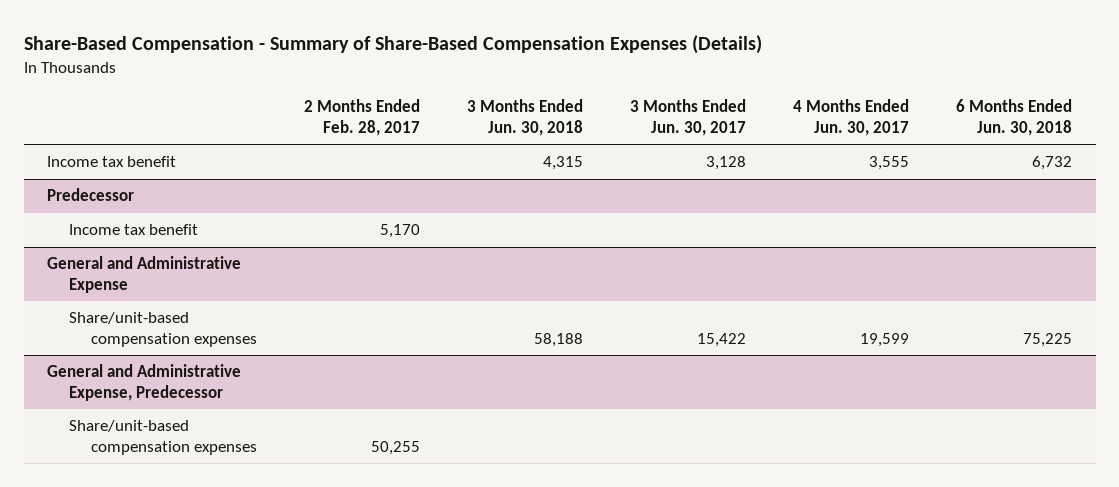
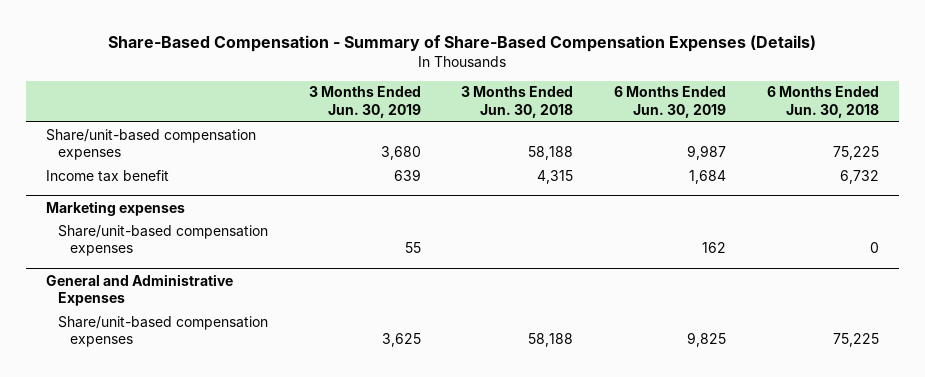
- | 2 Months Ended Feb. 28, 2017 | 3 Months Ended Jun. 30, 2018 | 3 Months Ended Jun. 30, 2017 | 4 Months Ended Jun. 30, 2017 | 6 Months Ended Jun. 30, 2018
+ | 3 Months Ended Jun. 30, 2019 | 3 Months Ended Jun. 30, 2018 | 6 Months Ended Jun. 30, 2019 | 6 Months Ended Jun. 30, 2018
+ Share/unit-based compensation expenses | 3,680 | 58,188 | 9,987 | 75,225
- Predecessor
- Income tax benefit | 5,170 | | | |
- General and Administrative Expense
+ Marketing expenses
+ Share/unit-based compensation expenses | 55 | | 162 | 0
+ General and Administrative Expenses
- General and Administrative Expense, Predecessor
- Share/unit-based compensation expenses | 50,255 | | | |

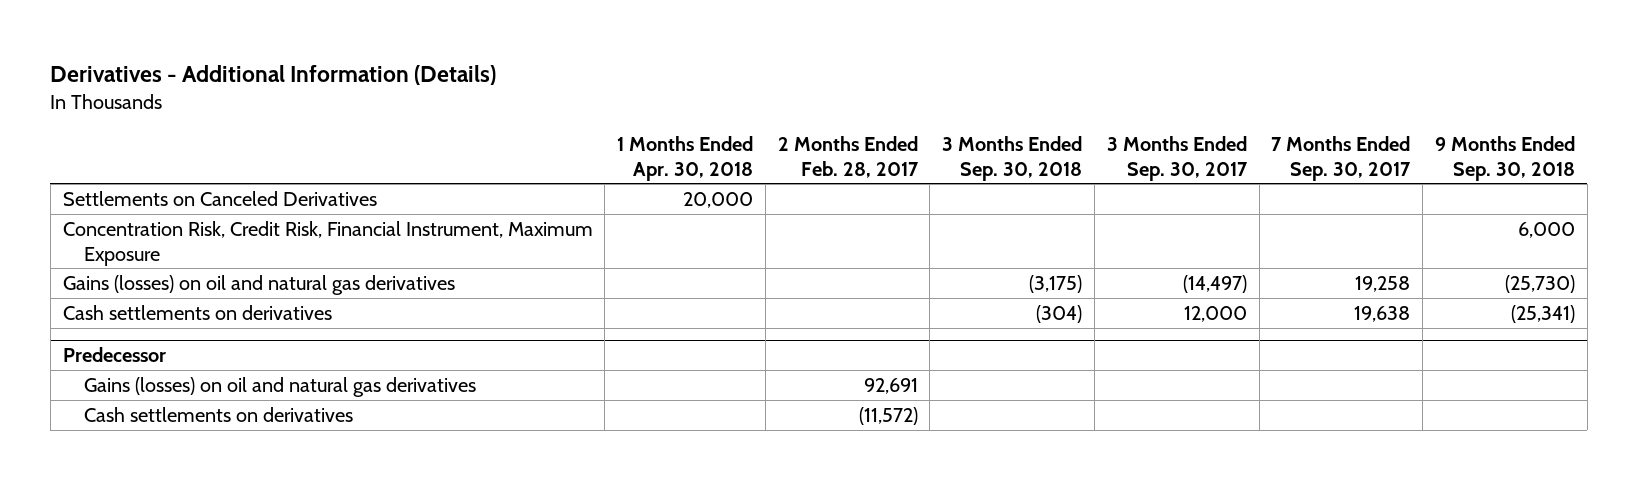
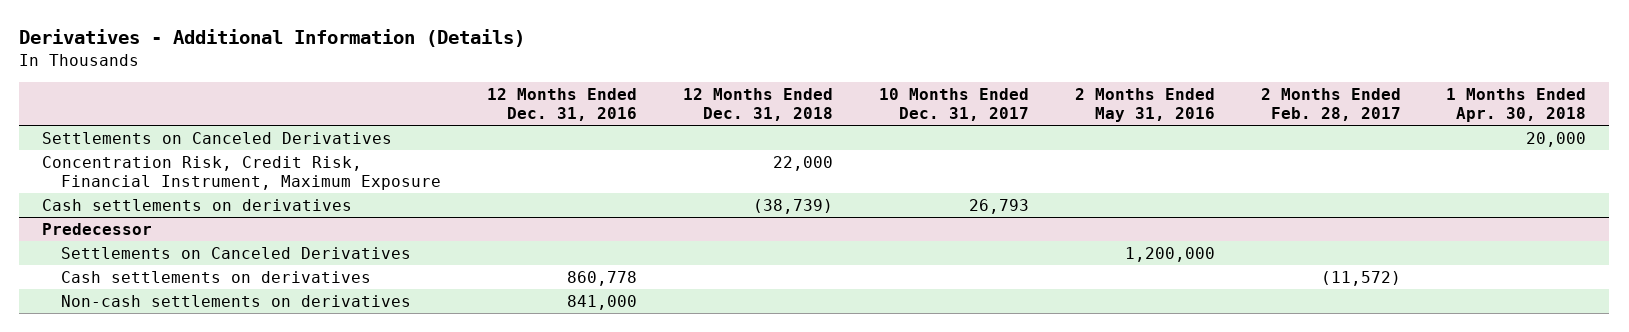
- | 1 Months Ended Apr. 30, 2018 | 2 Months Ended Feb. 28, 2017 | 3 Months Ended Sep. 30, 2018 | 3 Months Ended Sep. 30, 2017 | 7 Months Ended Sep. 30, 2017 | 9 Months Ended Sep. 30, 2018
+ | 12 Months Ended Dec. 31, 2016 | 12 Months Ended Dec. 31, 2018 | 10 Months Ended Dec. 31, 2017 | 2 Months Ended May 31, 2016 | 2 Months Ended Feb. 28, 2017 | 1 Months Ended Apr. 30, 2018
- Gains (losses) on oil and natural gas derivatives | | | (3,175) | (14,497) | 19,258 | (25,730)
@ Predecessor
- Gains (losses) on oil and natural gas derivatives | | 92,691 | | | |
+ Settlements on Canceled Derivatives | | | | 1,200,000 | |
+ Non-cash settlements on derivatives | 841,000 | | | | |

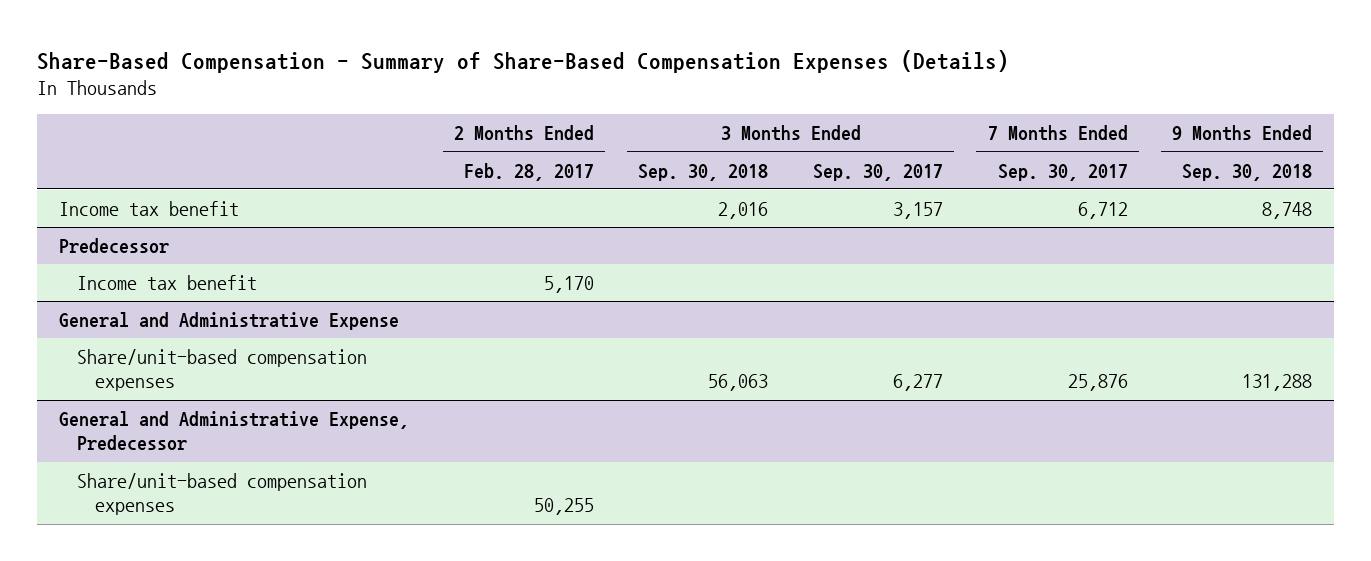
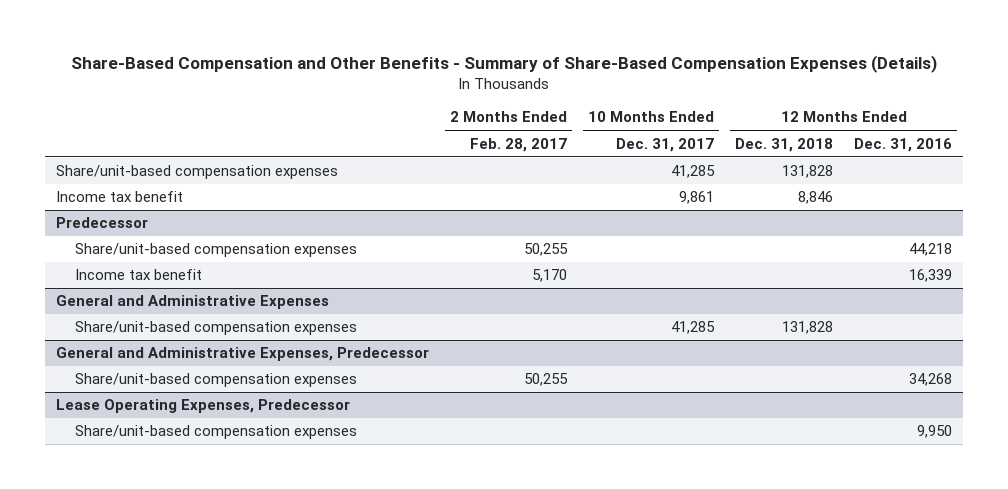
- Share-Based Compensation - Summary of Share-Based Compensation Expenses (Details)
+ Share-Based Compensation and Other Benefits - Summary of Share-Based Compensation Expenses (Details)
- | 2 Months Ended Feb. 28, 2017 | 3 Months Ended Sep. 30, 2018 | 3 Months Ended Sep. 30, 2017 | 7 Months Ended Sep. 30, 2017 | 9 Months Ended Sep. 30, 2018
+ | 2 Months Ended Feb. 28, 2017 | 10 Months Ended Dec. 31, 2017 | 12 Months Ended Dec. 31, 2018 | 12 Months Ended Dec. 31, 2016
+ Share/unit-based compensation expenses | | 41,285 | 131,828 |
@ Predecessor
+ Share/unit-based compensation expenses | 50,255 | | | 44,218
- General and Administrative Expense
+ General and Administrative Expenses
- General and Administrative Expense, Predecessor
+ General and Administrative Expenses, Predecessor
+ Lease Operating Expenses, Predecessor
+ Share/unit-based compensation expenses | | | | 9,950

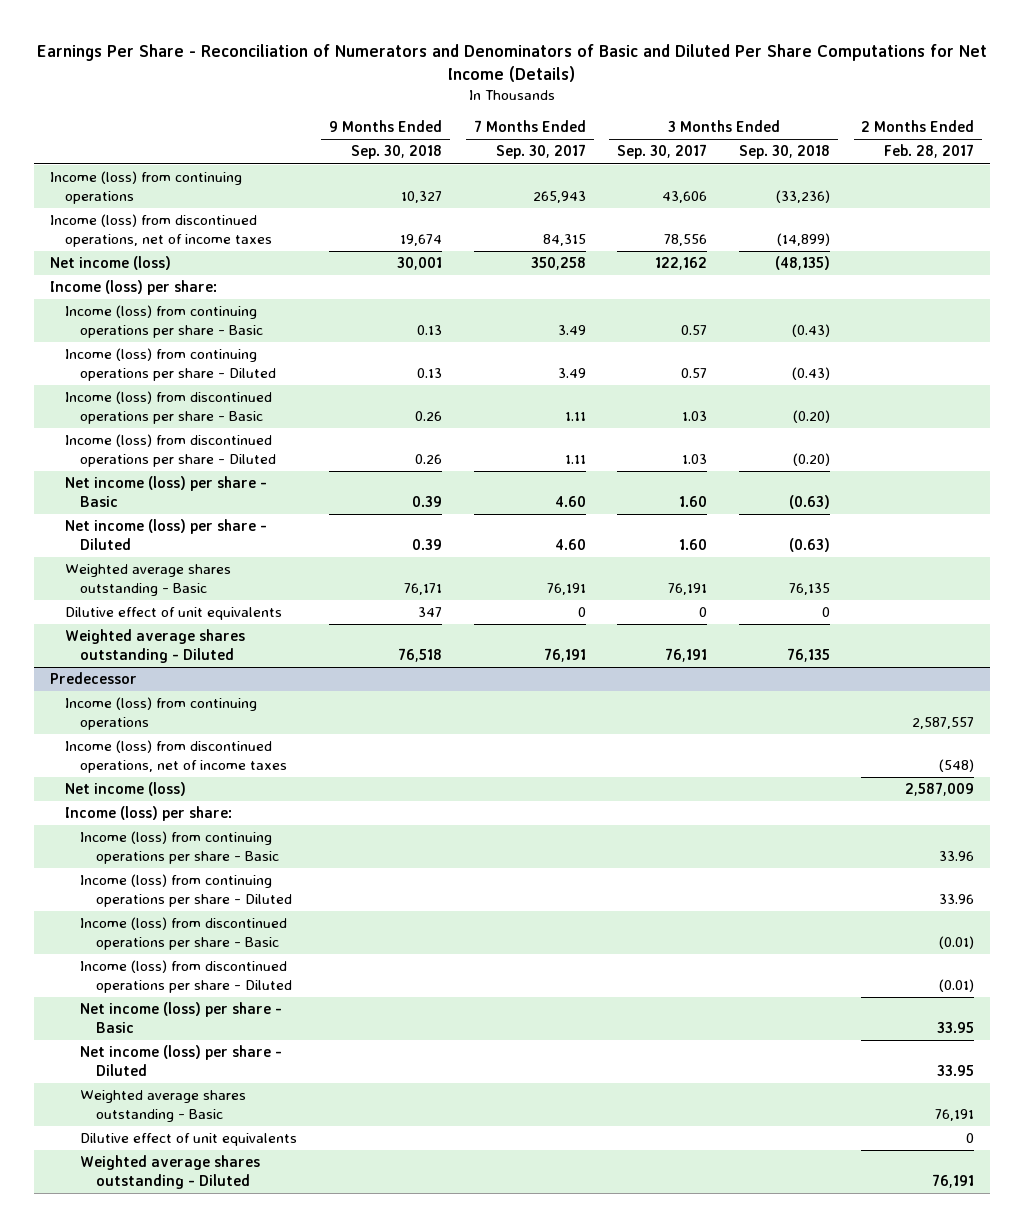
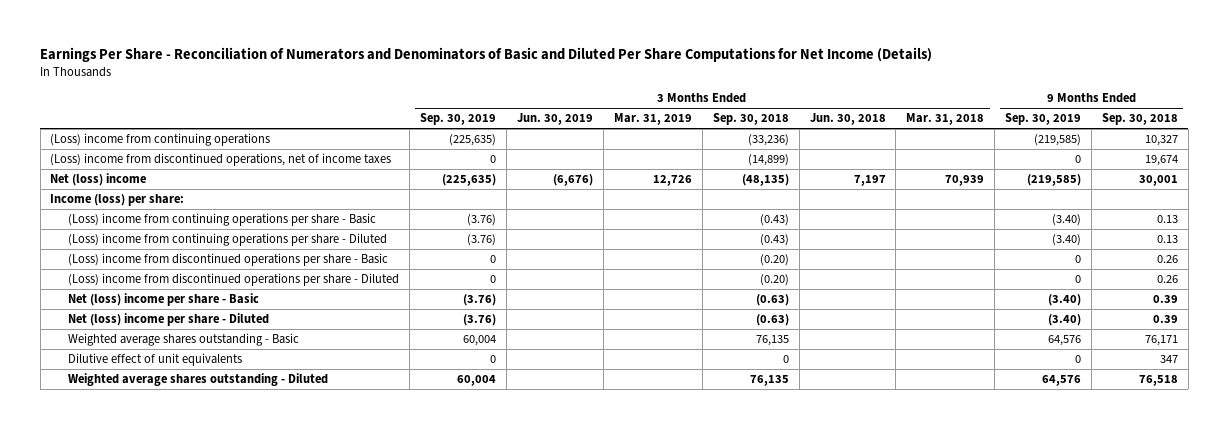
- | 9 Months Ended Sep. 30, 2018 | 7 Months Ended Sep. 30, 2017 | 3 Months Ended Sep. 30, 2017 | 3 Months Ended Sep. 30, 2018 | 2 Months Ended Feb. 28, 2017
+ | 3 Months Ended Sep. 30, 2019 | 3 Months Ended Jun. 30, 2019 | 3 Months Ended Mar. 31, 2019 | 3 Months Ended Sep. 30, 2018 | 3 Months Ended Jun. 30, 2018 | 3 Months Ended Mar. 31, 2018 | 9 Months Ended Sep. 30, 2019 | 9 Months Ended Sep. 30, 2018
- Income (loss) from continuing operations | 10,327 | 265,943 | 43,606 | (33,236) |
- Income (loss) from discontinued operations, net of income taxes | 19,674 | 84,315 | 78,556 | (14,899) |
- Net income (loss) | 30,001 | 350,258 | 122,162 | (48,135) |
+ (Loss) income from continuing operations | (225,635) | | | (33,236) | | | (219,585) | 10,327
+ (Loss) income from discontinued operations, net of income taxes | 0 | | | (14,899) | | | 0 | 19,674
+ Net (loss) income | (225,635) | (6,676) | 12,726 | (48,135) | 7,197 | 70,939 | (219,585) | 30,001
- Income (loss) from continuing operations per share - Basic | 0.13 | 3.49 | 0.57 | (0.43) |
- Income (loss) from continuing operations per share - Diluted | 0.13 | 3.49 | 0.57 | (0.43) |
- Income (loss) from discontinued operations per share - Basic | 0.26 | 1.11 | 1.03 | (0.20) |
- Income (loss) from discontinued operations per share - Diluted | 0.26 | 1.11 | 1.03 | (0.20) |
- Net income (loss) per share - Basic | 0.39 | 4.60 | 1.60 | (0.63) |
- Net income (loss) per share - Diluted | 0.39 | 4.60 | 1.60 | (0.63) |
+ (Loss) income from continuing operations per share - Basic | (3.76) | | | (0.43) | | | (3.40) | 0.13
+ (Loss) income from continuing operations per share - Diluted | (3.76) | | | (0.43) | | | (3.40) | 0.13
+ (Loss) income from discontinued operations per share - Basic | 0 | | | (0.20) | | | 0 | 0.26
+ (Loss) income from discontinued operations per share - Diluted | 0 | | | (0.20) | | | 0 | 0.26
+ Net (loss) income per share - Basic | (3.76) | | | (0.63) | | | (3.40) | 0.39
+ Net (loss) income per share - Diluted | (3.76) | | | (0.63) | | | (3.40) | 0.39
- Predecessor
- Income (loss) from continuing operations | | | | | 2,587,557
- Income (loss) from discontinued operations, net of income taxes | | | | | (548)
- Net income (loss) | | | | | 2,587,009
- Income (loss) per share:
- Income (loss) from continuing operations per share - Basic | | | | | 33.96
- Income (loss) from continuing operations per share - Diluted | | | | | 33.96
- Income (loss) from discontinued operations per share - Basic | | | | | (0.01)
- Income (loss) from discontinued operations per share - Diluted | | | | | (0.01)
- Net income (loss) per share - Basic | | | | | 33.95
- Net income (loss) per share - Diluted | | | | | 33.95
- Weighted average shares outstanding - Basic | | | | | 76,191
- Dilutive effect of unit equivalents | | | | | 0
- Weighted average shares outstanding - Diluted | | | | | 76,191

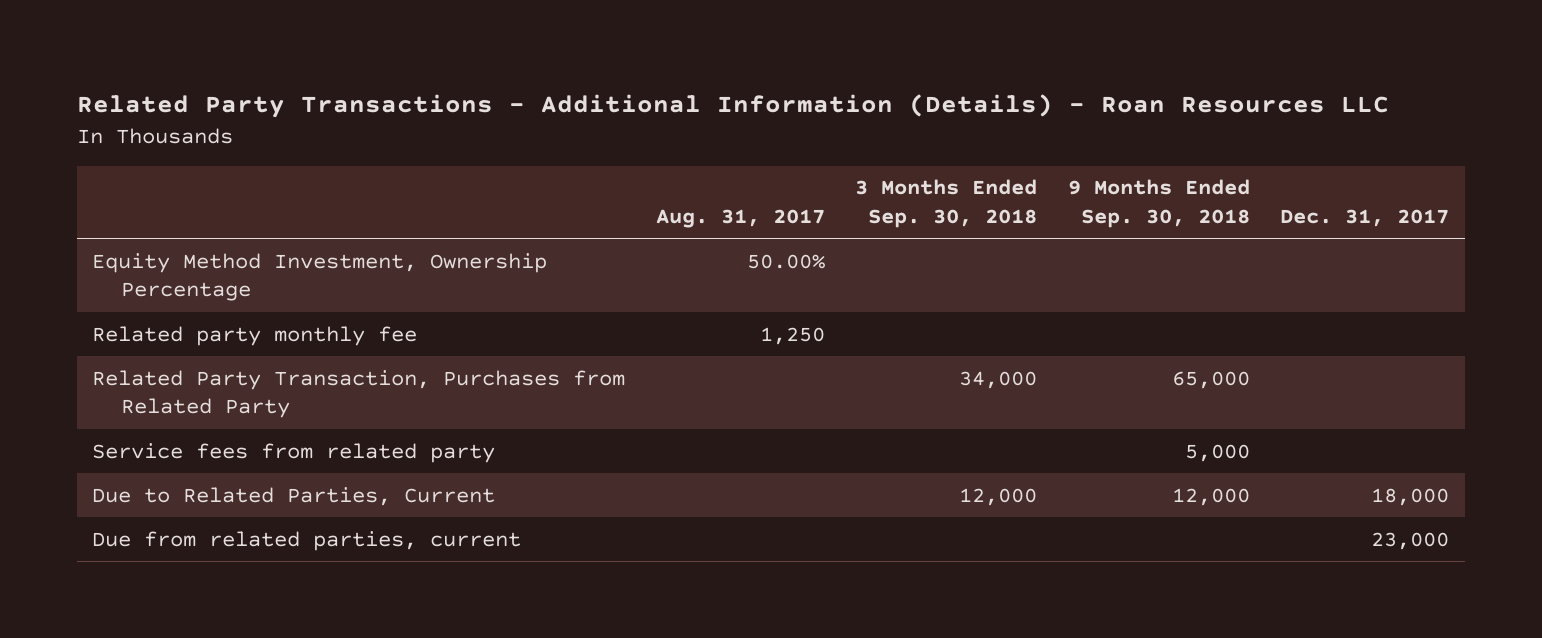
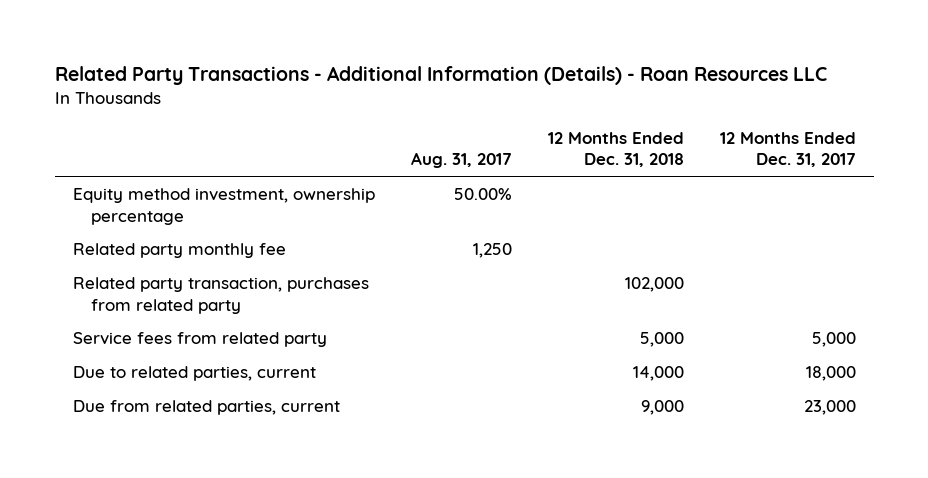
- | Aug. 31, 2017 | 3 Months Ended Sep. 30, 2018 | 9 Months Ended Sep. 30, 2018 | Dec. 31, 2017
+ | Aug. 31, 2017 | 12 Months Ended Dec. 31, 2018 | 12 Months Ended Dec. 31, 2017
- Equity Method Investment, Ownership Percentage | 50.00% | | |
+ Equity method investment, ownership percentage | 50.00% | |
- Related Party Transaction, Purchases from Related Party | | 34,000 | 65,000 |
+ Related party transaction, purchases from related party | | 102,000 |
- Due to Related Parties, Current | | 12,000 | 12,000 | 18,000
+ Due to related parties, current | | 14,000 | 18,000

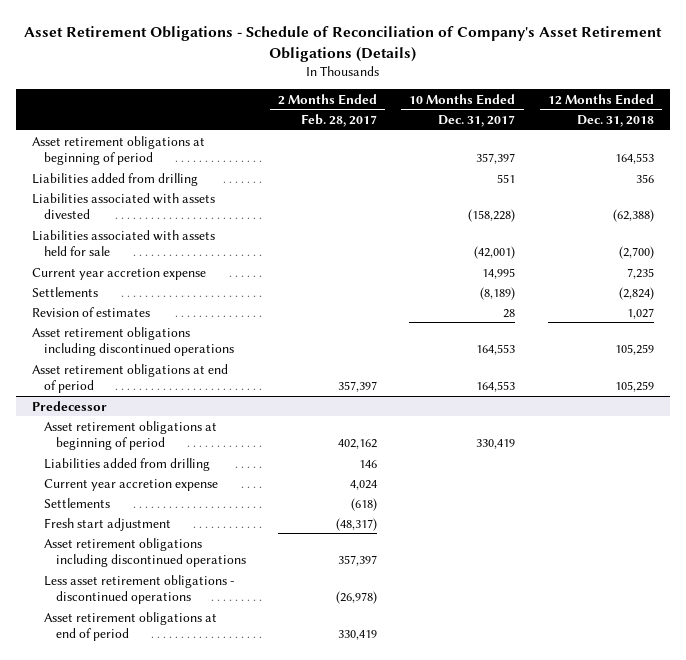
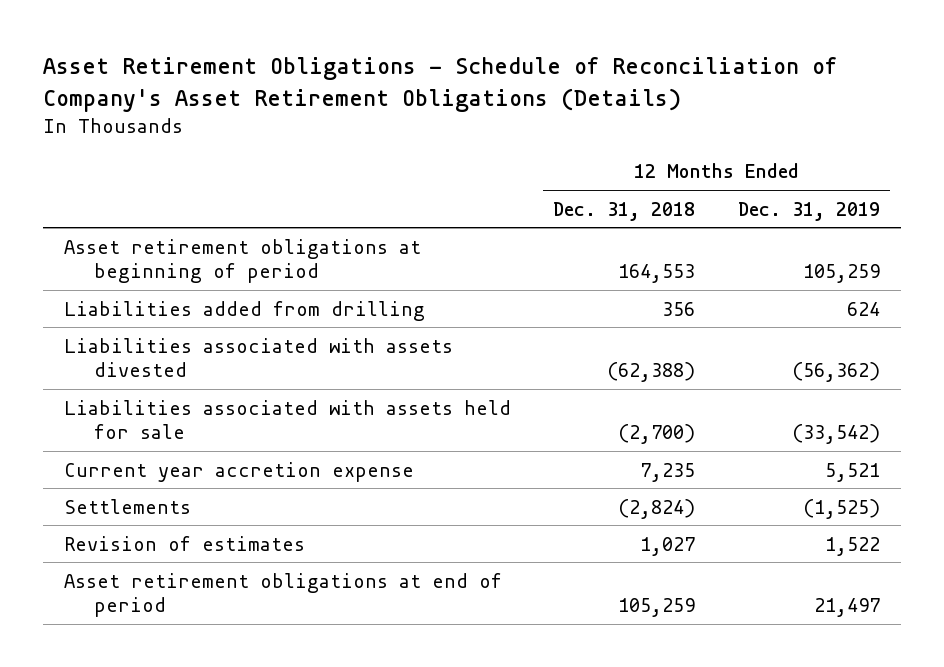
- | 2 Months Ended Feb. 28, 2017 | 10 Months Ended Dec. 31, 2017 | 12 Months Ended Dec. 31, 2018
+ | 12 Months Ended Dec. 31, 2018 | 12 Months Ended Dec. 31, 2019
- Asset retirement obligations including discontinued operations | | 164,553 | 105,259
- Predecessor
- Asset retirement obligations at beginning of period | 402,162 | 330,419 |
- Liabilities added from drilling | 146 | |
- Current year accretion expense | 4,024 | |
- Settlements | (618) | |
- Fresh start adjustment | (48,317) | |
- Asset retirement obligations including discontinued operations | 357,397 | |
- Less asset retirement obligations - discontinued operations | (26,978) | |
- Asset retirement obligations at end of period | 330,419 | |

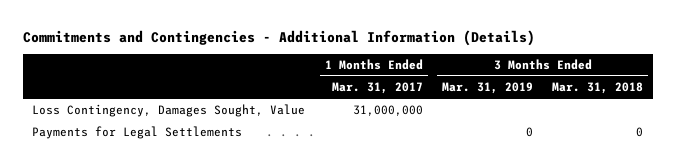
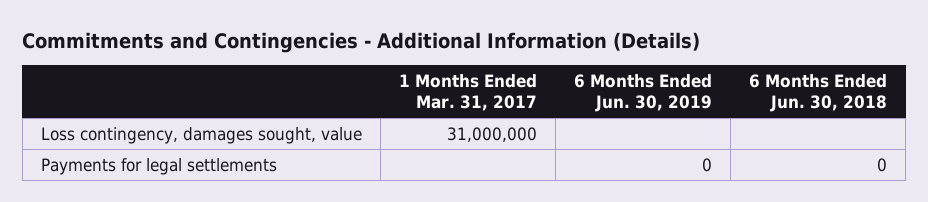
- | 1 Months Ended Mar. 31, 2017 | 3 Months Ended Mar. 31, 2019 | 3 Months Ended Mar. 31, 2018
+ | 1 Months Ended Mar. 31, 2017 | 6 Months Ended Jun. 30, 2019 | 6 Months Ended Jun. 30, 2018
- Loss Contingency, Damages Sought, Value | 31,000,000 | |
- Payments for Legal Settlements | | 0 | 0
+ Loss contingency, damages sought, value | 31,000,000 | |
+ Payments for legal settlements | | 0 | 0

